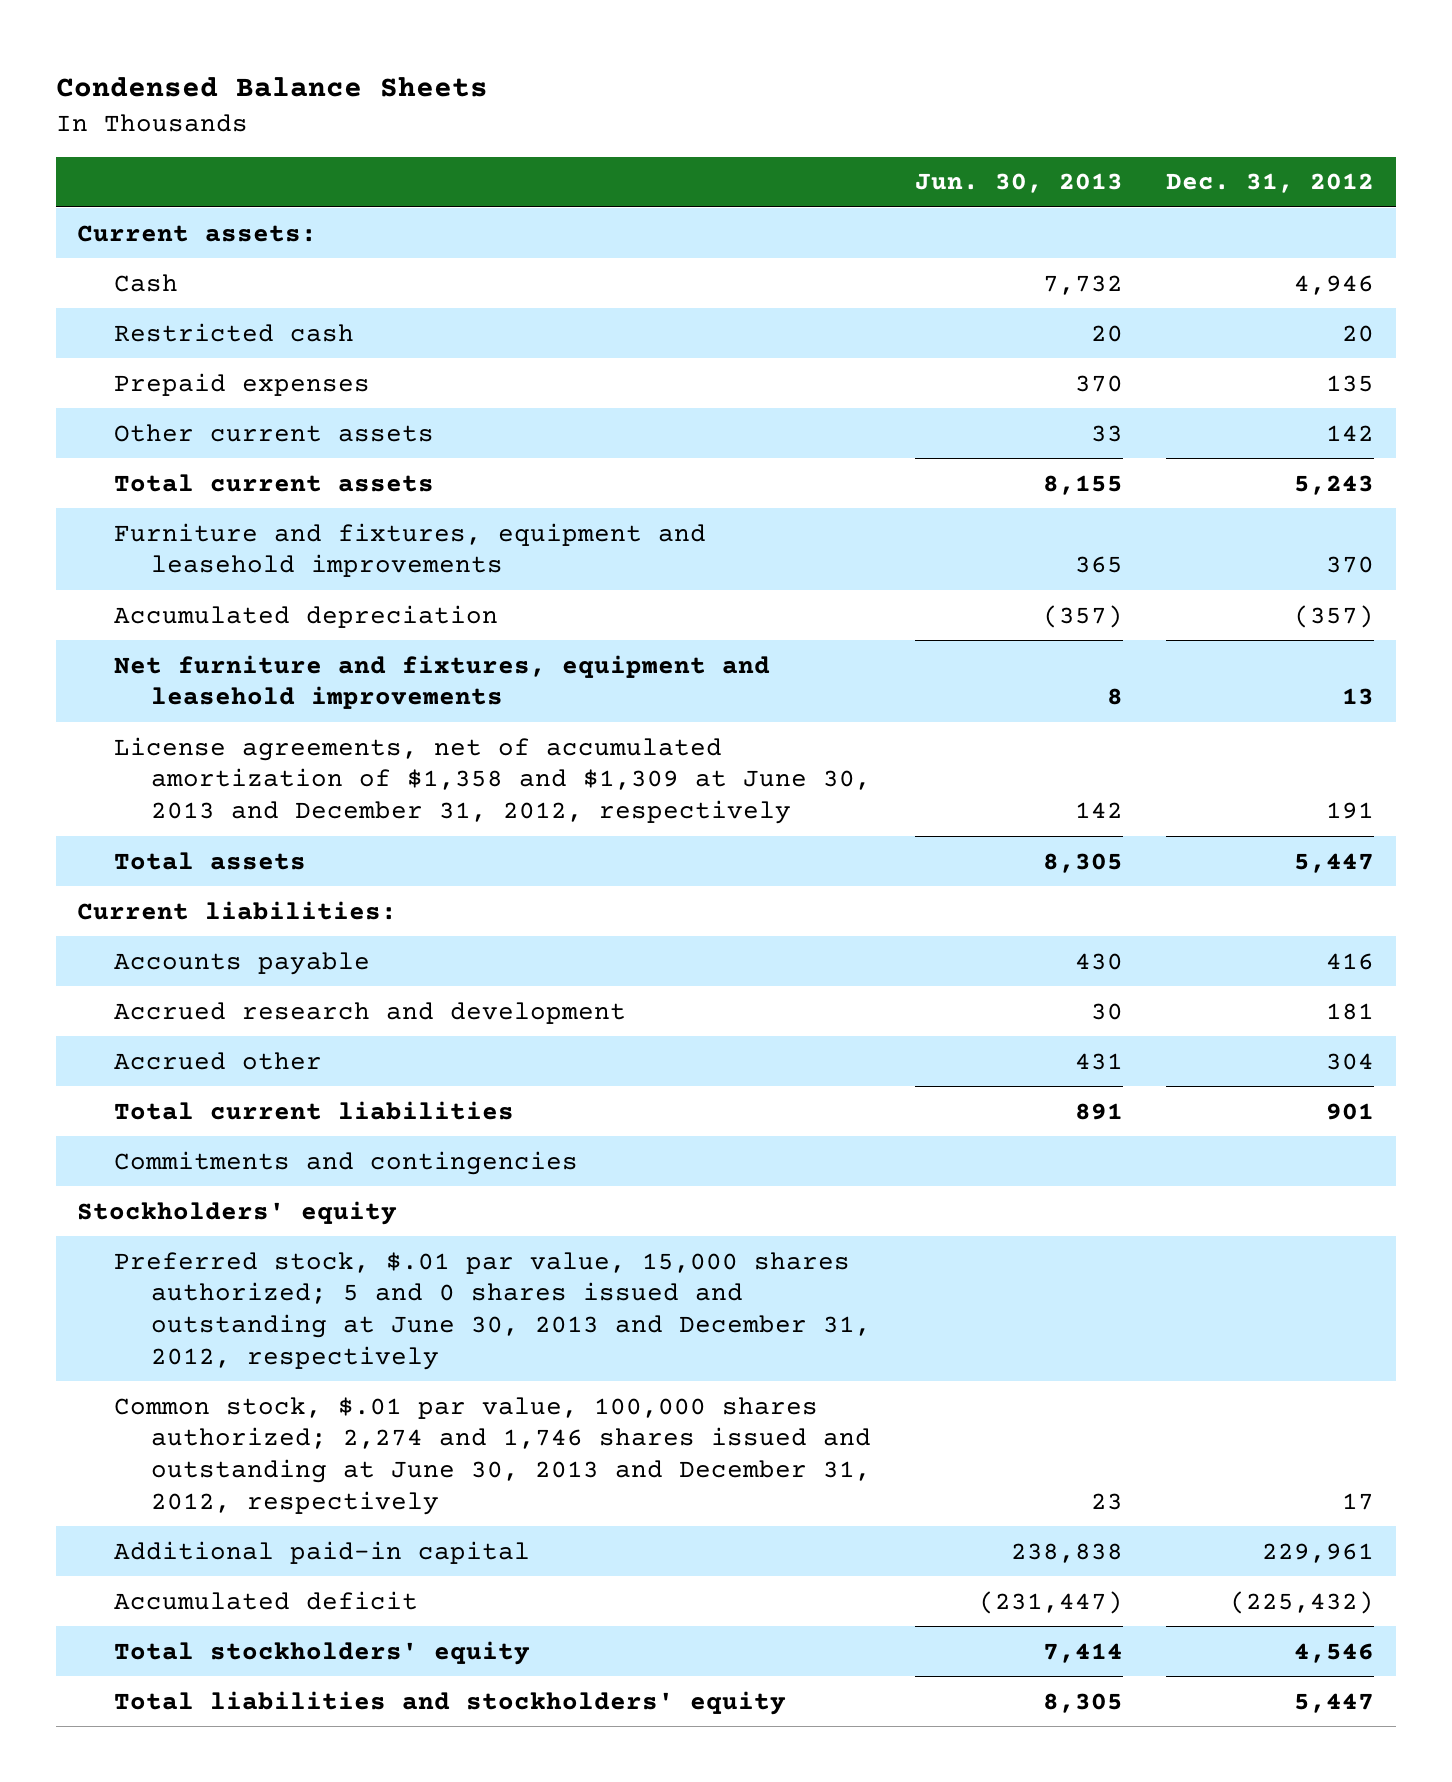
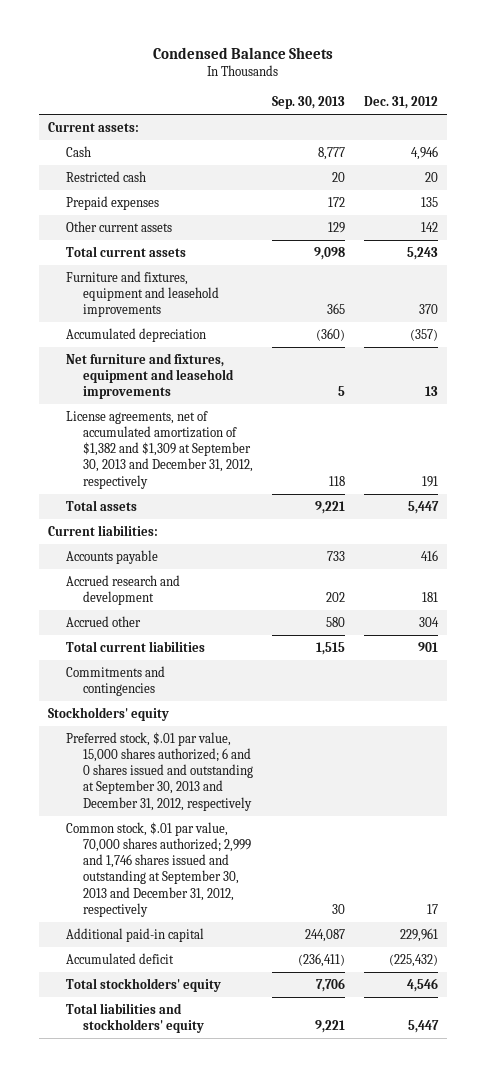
- | Jun. 30, 2013 | Dec. 31, 2012
+ | Sep. 30, 2013 | Dec. 31, 2012
- License agreements, net of accumulated amortization of $1,358 and $1,309 at June 30, 2013 and December 31, 2012, respectively | 142 | 191
+ License agreements, net of accumulated amortization of $1,382 and $1,309 at September 30, 2013 and December 31, 2012, respectively | 118 | 191
- Preferred stock, $.01 par value, 15,000 shares authorized; 5 and 0 shares issued and outstanding at June 30, 2013 and December 31, 2012, respectively
- Common stock, $.01 par value, 100,000 shares authorized; 2,274 and 1,746 shares issued and outstanding at June 30, 2013 and December 31, 2012, respectively | 23 | 17
+ Preferred stock, $.01 par value, 15,000 shares authorized; 6 and 0 shares issued and outstanding at September 30, 2013 and December 31, 2012, respectively
+ Common stock, $.01 par value, 70,000 shares authorized; 2,999 and 1,746 shares issued and outstanding at September 30, 2013 and December 31, 2012, respectively | 30 | 17

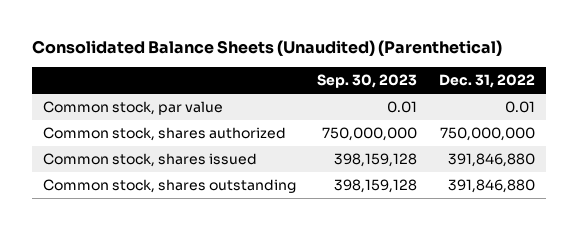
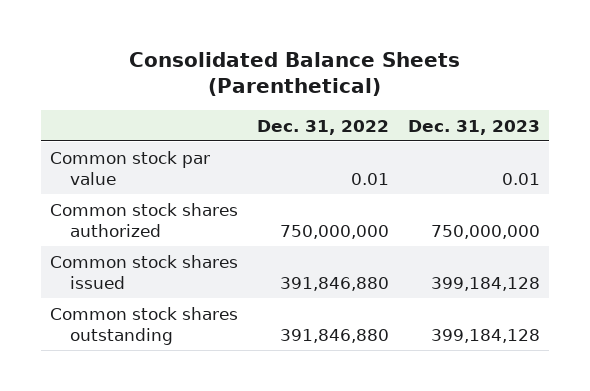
- Consolidated Balance Sheets (Unaudited) (Parenthetical)
+ Consolidated Balance Sheets (Parenthetical)
- | Sep. 30, 2023 | Dec. 31, 2022
+ | Dec. 31, 2022 | Dec. 31, 2023
- Common stock, par value | 0.01 | 0.01
- Common stock, shares authorized | 750,000,000 | 750,000,000
- Common stock, shares issued | 398,159,128 | 391,846,880
- Common stock, shares outstanding | 398,159,128 | 391,846,880
+ Common stock par value | 0.01 | 0.01
+ Common stock shares authorized | 750,000,000 | 750,000,000
+ Common stock shares issued | 391,846,880 | 399,184,128
+ Common stock shares outstanding | 391,846,880 | 399,184,128

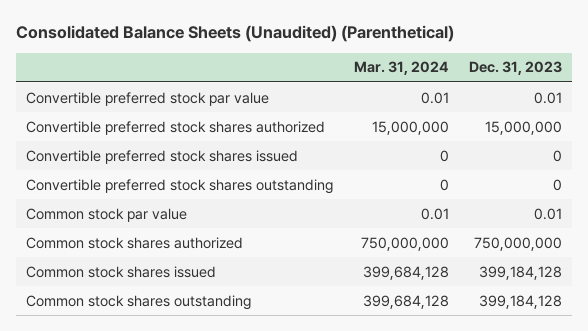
- Consolidated Balance Sheets (Parenthetical)
+ Consolidated Balance Sheets (Unaudited) (Parenthetical)
- | Dec. 31, 2022 | Dec. 31, 2023
+ | Mar. 31, 2024 | Dec. 31, 2023
+ Convertible preferred stock par value | 0.01 | 0.01
+ Convertible preferred stock shares authorized | 15,000,000 | 15,000,000
+ Convertible preferred stock shares issued | 0 | 0
+ Convertible preferred stock shares outstanding | 0 | 0

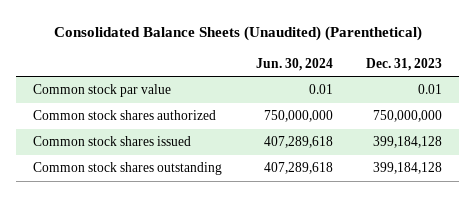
- | Mar. 31, 2024 | Dec. 31, 2023
+ | Jun. 30, 2024 | Dec. 31, 2023
- Convertible preferred stock par value | 0.01 | 0.01
- Convertible preferred stock shares authorized | 15,000,000 | 15,000,000
- Convertible preferred stock shares issued | 0 | 0
- Convertible preferred stock shares outstanding | 0 | 0

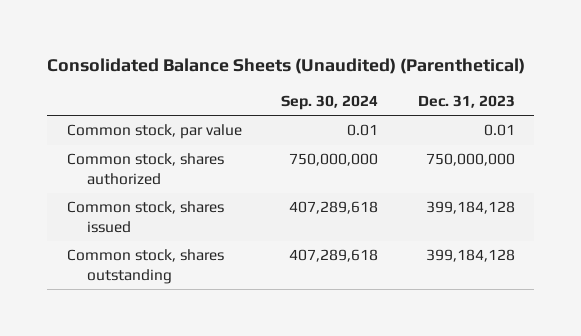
- | Jun. 30, 2024 | Dec. 31, 2023
+ | Sep. 30, 2024 | Dec. 31, 2023
- Common stock par value | 0.01 | 0.01
- Common stock shares authorized | 750,000,000 | 750,000,000
- Common stock shares issued | 407,289,618 | 399,184,128
- Common stock shares outstanding | 407,289,618 | 399,184,128
+ Common stock, par value | 0.01 | 0.01
+ Common stock, shares authorized | 750,000,000 | 750,000,000
+ Common stock, shares issued | 407,289,618 | 399,184,128
+ Common stock, shares outstanding | 407,289,618 | 399,184,128

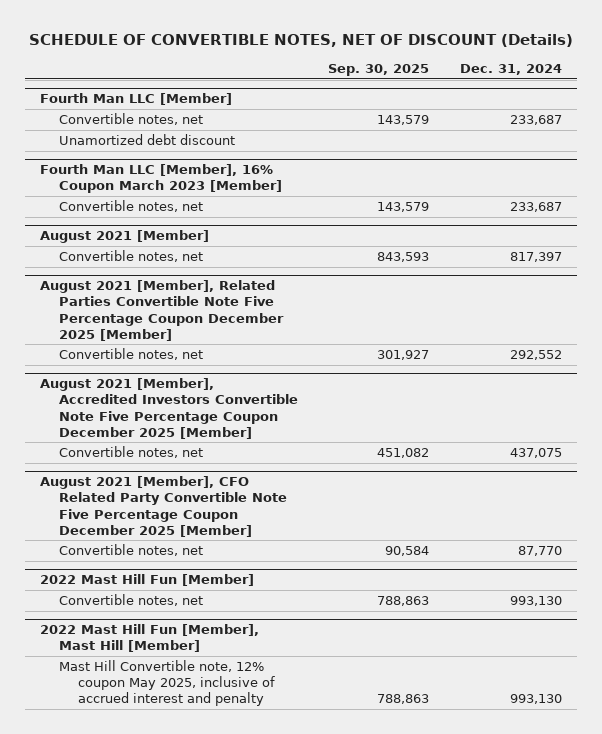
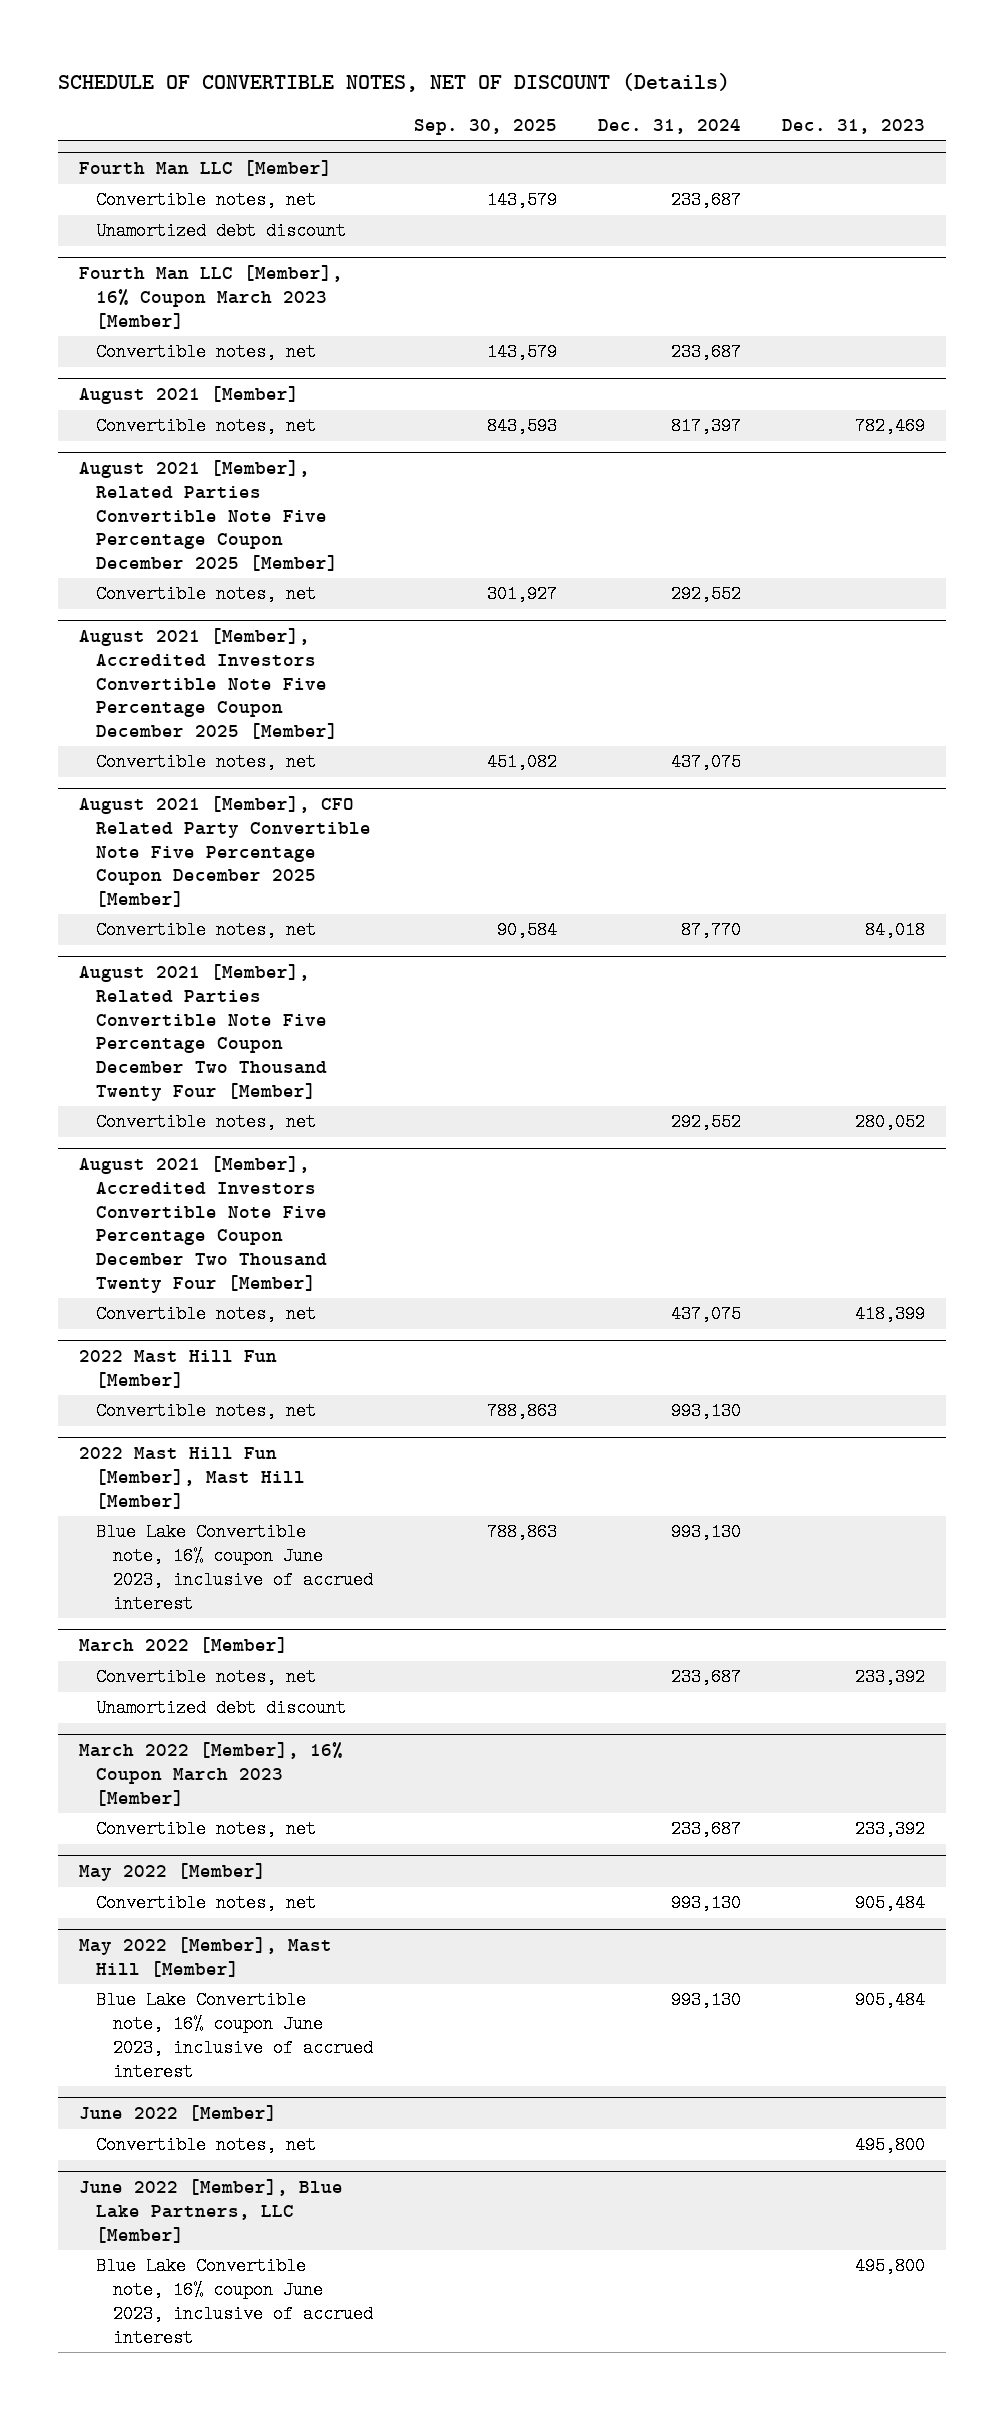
- | Sep. 30, 2025 | Dec. 31, 2024
+ | Sep. 30, 2025 | Dec. 31, 2024 | Dec. 31, 2023
+ August 2021 [Member], Related Parties Convertible Note Five Percentage Coupon December Two Thousand Twenty Four [Member]
+ Convertible notes, net | | 292,552 | 280,052
+ August 2021 [Member], Accredited Investors Convertible Note Five Percentage Coupon December Two Thousand Twenty Four [Member]
+ Convertible notes, net | | 437,075 | 418,399
@ 2022 Mast Hill Fun [Member], Mast Hill [Member]
- Mast Hill Convertible note, 12% coupon May 2025, inclusive of accrued interest and penalty | 788,863 | 993,130
+ Blue Lake Convertible note, 16% coupon June 2023, inclusive of accrued interest | 788,863 | 993,130 |
+ March 2022 [Member]
+ Convertible notes, net | | 233,687 | 233,392
+ Unamortized debt discount
+ March 2022 [Member], 16% Coupon March 2023 [Member]
+ Convertible notes, net | | 233,687 | 233,392
+ May 2022 [Member]
+ Convertible notes, net | | 993,130 | 905,484
+ May 2022 [Member], Mast Hill [Member]
+ Blue Lake Convertible note, 16% coupon June 2023, inclusive of accrued interest | | 993,130 | 905,484
+ June 2022 [Member]
+ Convertible notes, net | | | 495,800
+ June 2022 [Member], Blue Lake Partners, LLC [Member]
+ Blue Lake Convertible note, 16% coupon June 2023, inclusive of accrued interest | | | 495,800

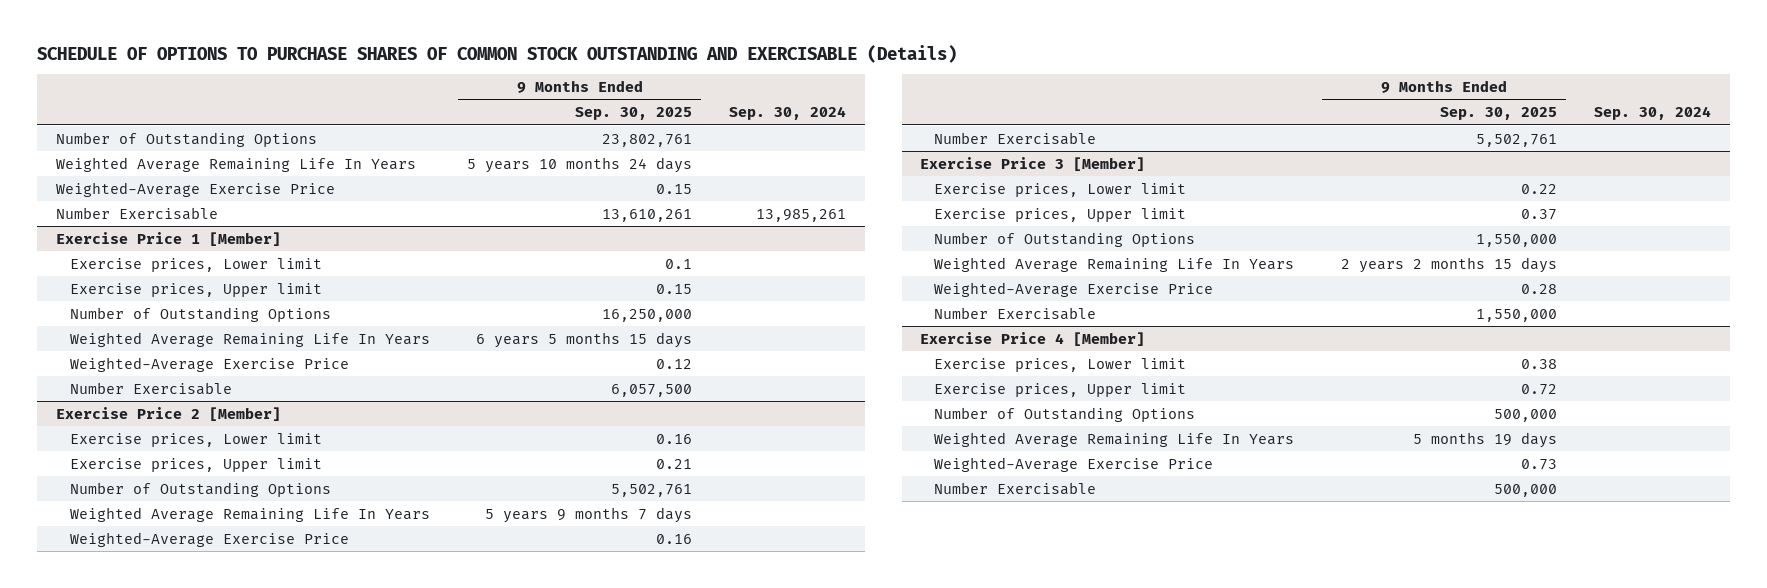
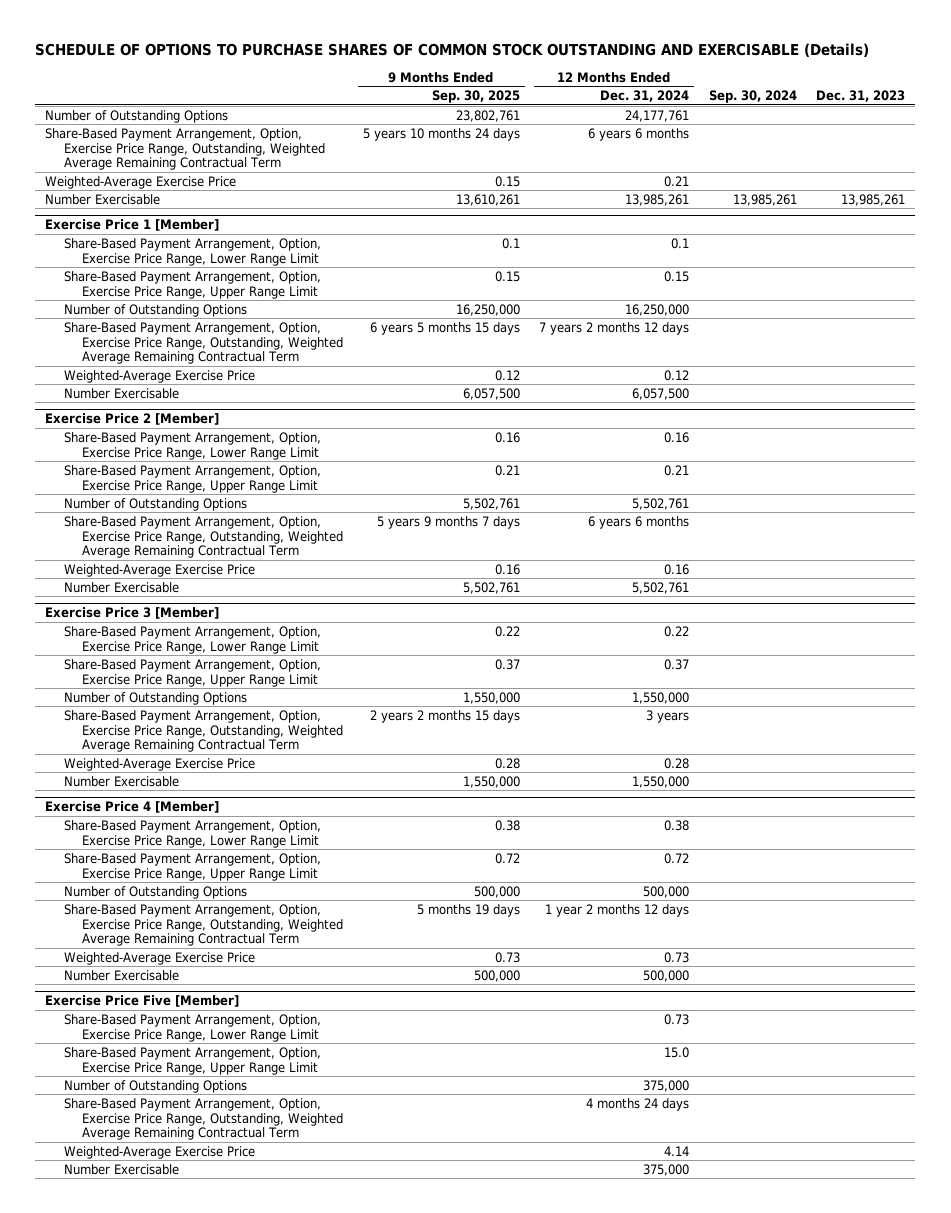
- | 9 Months Ended Sep. 30, 2025 | Sep. 30, 2024
+ | 9 Months Ended Sep. 30, 2025 | 12 Months Ended Dec. 31, 2024 | Sep. 30, 2024 | Dec. 31, 2023
- Weighted Average Remaining Life In Years | 5 years 10 months 24 days |
+ Share-Based Payment Arrangement, Option, Exercise Price Range, Outstanding, Weighted Average Remaining Contractual Term | 5 years 10 months 24 days | 6 years 6 months | |
@ Exercise Price 1 [Member]
- Exercise prices, Lower limit | 0.1 |
- Exercise prices, Upper limit | 0.15 |
+ Share-Based Payment Arrangement, Option, Exercise Price Range, Lower Range Limit | 0.1 | 0.1 | |
+ Share-Based Payment Arrangement, Option, Exercise Price Range, Upper Range Limit | 0.15 | 0.15 | |
- Weighted Average Remaining Life In Years | 6 years 5 months 15 days |
+ Share-Based Payment Arrangement, Option, Exercise Price Range, Outstanding, Weighted Average Remaining Contractual Term | 6 years 5 months 15 days | 7 years 2 months 12 days | |
@ Exercise Price 2 [Member]
- Exercise prices, Lower limit | 0.16 |
- Exercise prices, Upper limit | 0.21 |
+ Share-Based Payment Arrangement, Option, Exercise Price Range, Lower Range Limit | 0.16 | 0.16 | |
+ Share-Based Payment Arrangement, Option, Exercise Price Range, Upper Range Limit | 0.21 | 0.21 | |
- Weighted Average Remaining Life In Years | 5 years 9 months 7 days |
+ Share-Based Payment Arrangement, Option, Exercise Price Range, Outstanding, Weighted Average Remaining Contractual Term | 5 years 9 months 7 days | 6 years 6 months | |
@ Exercise Price 3 [Member]
- Exercise prices, Lower limit | 0.22 |
- Exercise prices, Upper limit | 0.37 |
+ Share-Based Payment Arrangement, Option, Exercise Price Range, Lower Range Limit | 0.22 | 0.22 | |
+ Share-Based Payment Arrangement, Option, Exercise Price Range, Upper Range Limit | 0.37 | 0.37 | |
- Weighted Average Remaining Life In Years | 2 years 2 months 15 days |
+ Share-Based Payment Arrangement, Option, Exercise Price Range, Outstanding, Weighted Average Remaining Contractual Term | 2 years 2 months 15 days | 3 years | |
@ Exercise Price 4 [Member]
- Exercise prices, Lower limit | 0.38 |
- Exercise prices, Upper limit | 0.72 |
+ Share-Based Payment Arrangement, Option, Exercise Price Range, Lower Range Limit | 0.38 | 0.38 | |
+ Share-Based Payment Arrangement, Option, Exercise Price Range, Upper Range Limit | 0.72 | 0.72 | |
- Weighted Average Remaining Life In Years | 5 months 19 days |
+ Share-Based Payment Arrangement, Option, Exercise Price Range, Outstanding, Weighted Average Remaining Contractual Term | 5 months 19 days | 1 year 2 months 12 days | |
+ Exercise Price Five [Member]
+ Share-Based Payment Arrangement, Option, Exercise Price Range, Lower Range Limit | | 0.73 | |
+ Share-Based Payment Arrangement, Option, Exercise Price Range, Upper Range Limit | | 15.0 | |
+ Number of Outstanding Options | | 375,000 | |
+ Share-Based Payment Arrangement, Option, Exercise Price Range, Outstanding, Weighted Average Remaining Contractual Term | | 4 months 24 days | |
+ Weighted-Average Exercise Price | | 4.14 | |
+ Number Exercisable | | 375,000 | |

